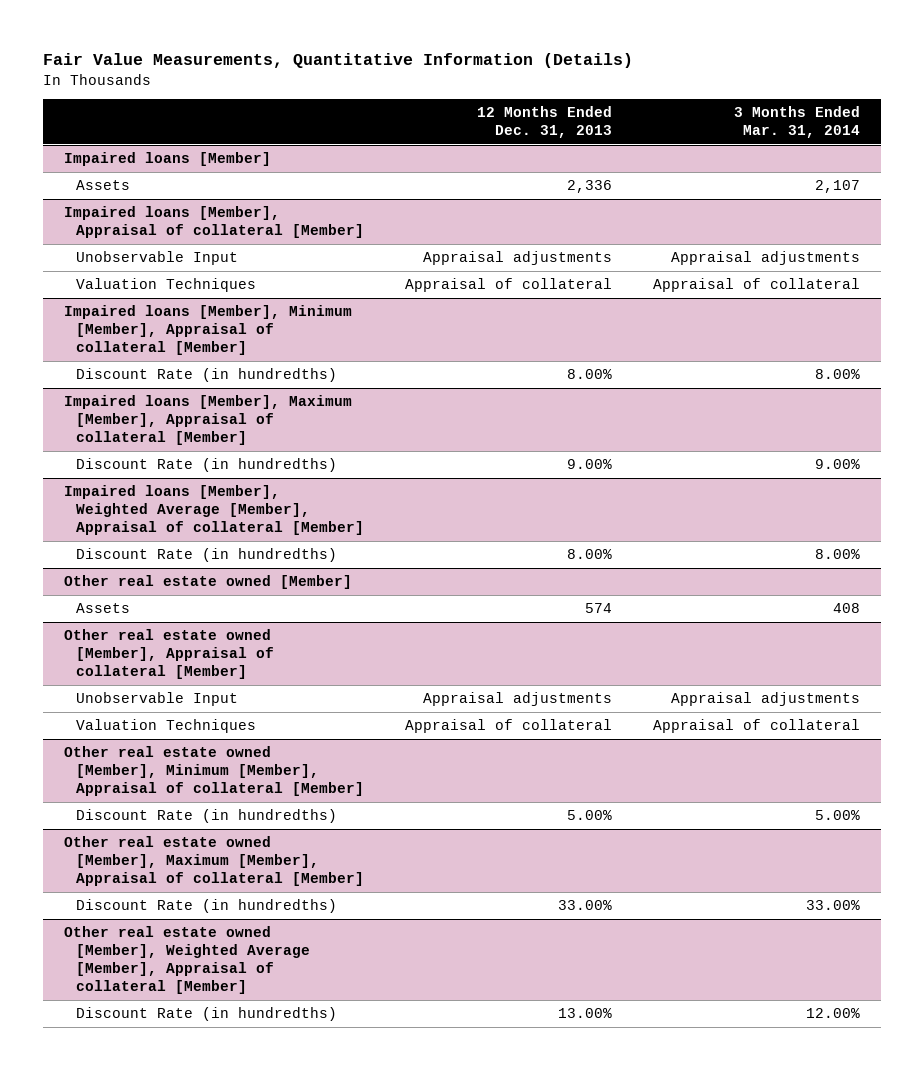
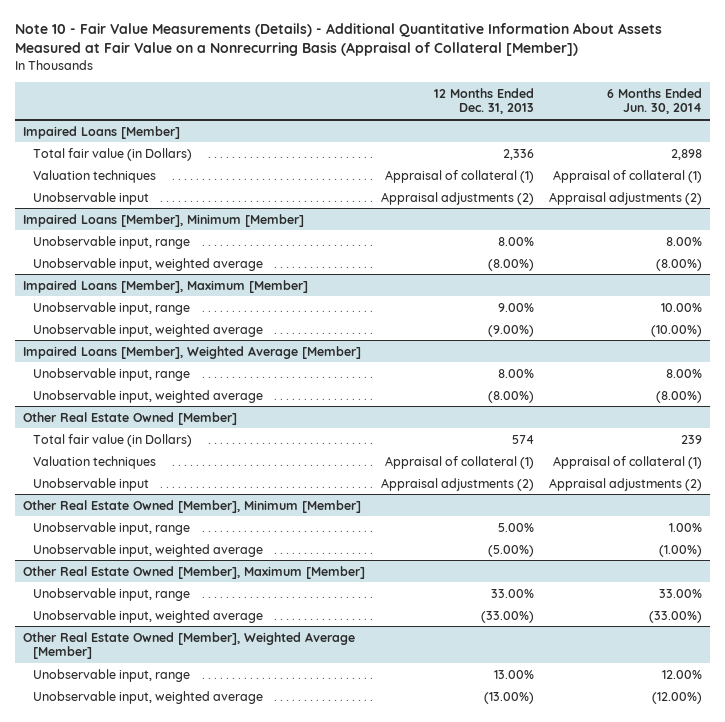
- Fair Value Measurements, Quantitative Information (Details)
+ Note 10 - Fair Value Measurements (Details) - Additional Quantitative Information About Assets Measured at Fair Value on a Nonrecurring Basis (Appraisal of Collateral [Member])
- | 12 Months Ended Dec. 31, 2013 | 3 Months Ended Mar. 31, 2014
+ | 12 Months Ended Dec. 31, 2013 | 6 Months Ended Jun. 30, 2014
- Impaired loans [Member]
- Assets | 2,336 | 2,107
- Impaired loans [Member], Appraisal of collateral [Member]
- Unobservable Input | Appraisal adjustments | Appraisal adjustments
- Valuation Techniques | Appraisal of collateral | Appraisal of collateral
- Impaired loans [Member], Minimum [Member], Appraisal of collateral [Member]
- Discount Rate (in hundredths) | 8.00% | 8.00%
- Impaired loans [Member], Maximum [Member], Appraisal of collateral [Member]
- Discount Rate (in hundredths) | 9.00% | 9.00%
- Impaired loans [Member], Weighted Average [Member], Appraisal of collateral [Member]
- Discount Rate (in hundredths) | 8.00% | 8.00%
- Other real estate owned [Member]
- Assets | 574 | 408
- Other real estate owned [Member], Appraisal of collateral [Member]
- Unobservable Input | Appraisal adjustments | Appraisal adjustments
- Valuation Techniques | Appraisal of collateral | Appraisal of collateral
- Other real estate owned [Member], Minimum [Member], Appraisal of collateral [Member]
- Discount Rate (in hundredths) | 5.00% | 5.00%
- Other real estate owned [Member], Maximum [Member], Appraisal of collateral [Member]
- Discount Rate (in hundredths) | 33.00% | 33.00%
- Other real estate owned [Member], Weighted Average [Member], Appraisal of collateral [Member]
- Discount Rate (in hundredths) | 13.00% | 12.00%
+ Impaired Loans [Member]
+ Total fair value (in Dollars) | 2,336 | 2,898
+ Valuation techniques | Appraisal of collateral (1) | Appraisal of collateral (1)
+ Unobservable input | Appraisal adjustments (2) | Appraisal adjustments (2)
+ Impaired Loans [Member], Minimum [Member]
+ Unobservable input, range | 8.00% | 8.00%
+ Unobservable input, weighted average | (8.00%) | (8.00%)
+ Impaired Loans [Member], Maximum [Member]
+ Unobservable input, range | 9.00% | 10.00%
+ Unobservable input, weighted average | (9.00%) | (10.00%)
+ Impaired Loans [Member], Weighted Average [Member]
+ Unobservable input, range | 8.00% | 8.00%
+ Unobservable input, weighted average | (8.00%) | (8.00%)
+ Other Real Estate Owned [Member]
+ Total fair value (in Dollars) | 574 | 239
+ Valuation techniques | Appraisal of collateral (1) | Appraisal of collateral (1)
+ Unobservable input | Appraisal adjustments (2) | Appraisal adjustments (2)
+ Other Real Estate Owned [Member], Minimum [Member]
+ Unobservable input, range | 5.00% | 1.00%
+ Unobservable input, weighted average | (5.00%) | (1.00%)
+ Other Real Estate Owned [Member], Maximum [Member]
+ Unobservable input, range | 33.00% | 33.00%
+ Unobservable input, weighted average | (33.00%) | (33.00%)
+ Other Real Estate Owned [Member], Weighted Average [Member]
+ Unobservable input, range | 13.00% | 12.00%
+ Unobservable input, weighted average | (13.00%) | (12.00%)

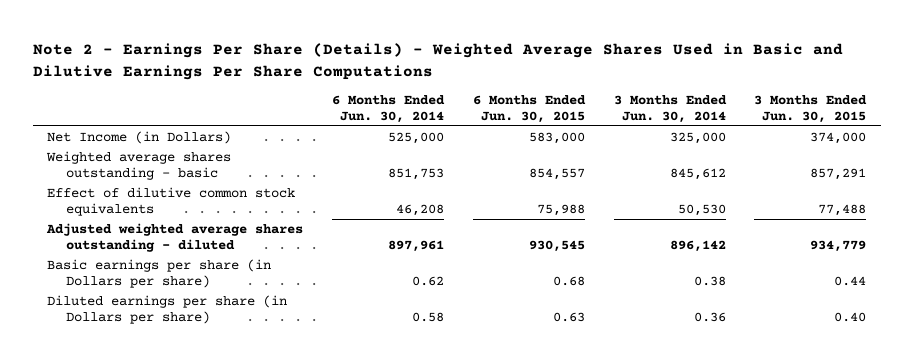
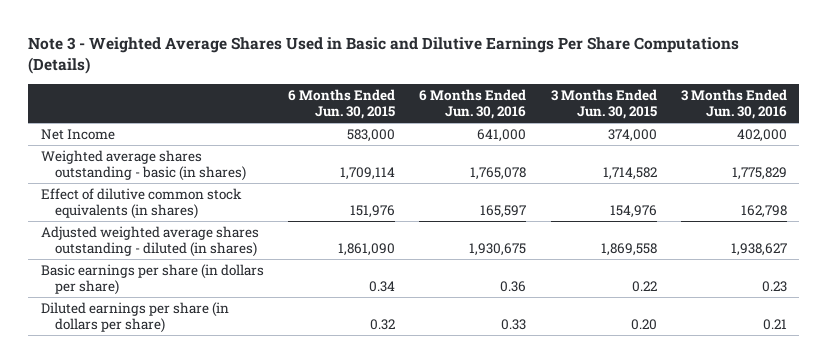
- Note 2 - Earnings Per Share (Details) - Weighted Average Shares Used in Basic and Dilutive Earnings Per Share Computations
+ Note 3 - Weighted Average Shares Used in Basic and Dilutive Earnings Per Share Computations (Details)
- | 6 Months Ended Jun. 30, 2014 | 6 Months Ended Jun. 30, 2015 | 3 Months Ended Jun. 30, 2014 | 3 Months Ended Jun. 30, 2015
+ | 6 Months Ended Jun. 30, 2015 | 6 Months Ended Jun. 30, 2016 | 3 Months Ended Jun. 30, 2015 | 3 Months Ended Jun. 30, 2016
- Net Income (in Dollars) | 525,000 | 583,000 | 325,000 | 374,000
- Weighted average shares outstanding - basic | 851,753 | 854,557 | 845,612 | 857,291
- Effect of dilutive common stock equivalents | 46,208 | 75,988 | 50,530 | 77,488
- Adjusted weighted average shares outstanding - diluted | 897,961 | 930,545 | 896,142 | 934,779
- Basic earnings per share (in Dollars per share) | 0.62 | 0.68 | 0.38 | 0.44
- Diluted earnings per share (in Dollars per share) | 0.58 | 0.63 | 0.36 | 0.40
+ Net Income | 583,000 | 641,000 | 374,000 | 402,000
+ Weighted average shares outstanding - basic (in shares) | 1,709,114 | 1,765,078 | 1,714,582 | 1,775,829
+ Effect of dilutive common stock equivalents (in shares) | 151,976 | 165,597 | 154,976 | 162,798
+ Adjusted weighted average shares outstanding - diluted (in shares) | 1,861,090 | 1,930,675 | 1,869,558 | 1,938,627
+ Basic earnings per share (in dollars per share) | 0.34 | 0.36 | 0.22 | 0.23
+ Diluted earnings per share (in dollars per share) | 0.32 | 0.33 | 0.20 | 0.21

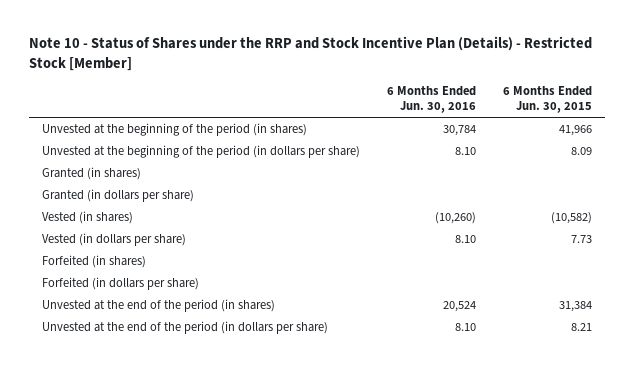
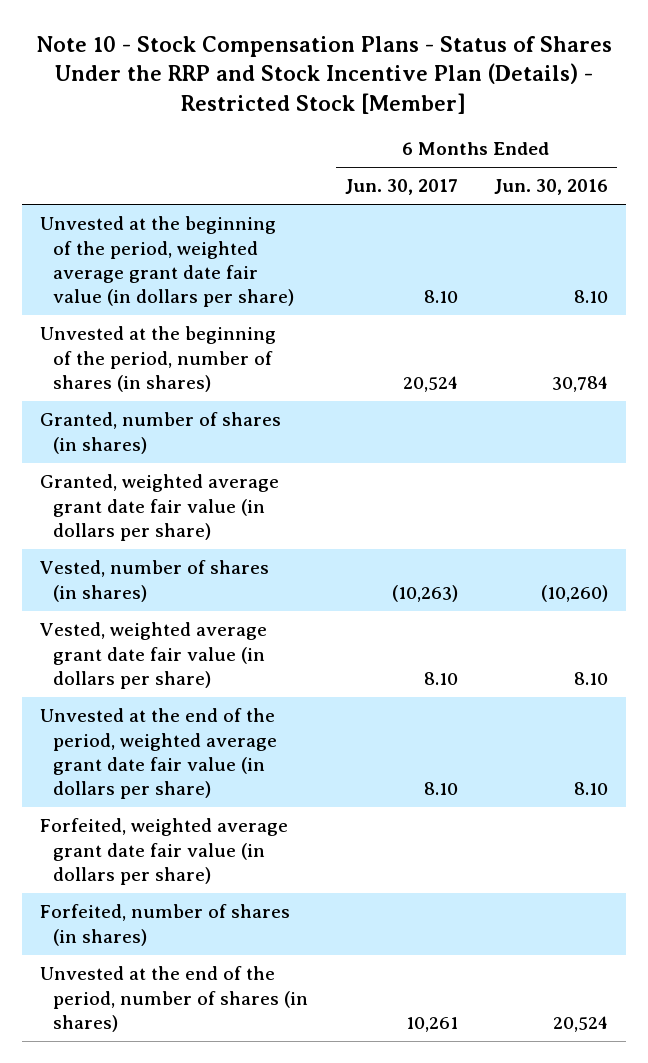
- Note 10 - Status of Shares under the RRP and Stock Incentive Plan (Details) - Restricted Stock [Member]
+ Note 10 - Stock Compensation Plans - Status of Shares Under the RRP and Stock Incentive Plan (Details) - Restricted Stock [Member]
- | 6 Months Ended Jun. 30, 2016 | 6 Months Ended Jun. 30, 2015
+ | 6 Months Ended Jun. 30, 2017 | 6 Months Ended Jun. 30, 2016
- Unvested at the beginning of the period (in shares) | 30,784 | 41,966
- Unvested at the beginning of the period (in dollars per share) | 8.10 | 8.09
- Granted (in shares)
- Granted (in dollars per share)
- Vested (in shares) | (10,260) | (10,582)
- Vested (in dollars per share) | 8.10 | 7.73
- Forfeited (in shares)
- Forfeited (in dollars per share)
- Unvested at the end of the period (in shares) | 20,524 | 31,384
- Unvested at the end of the period (in dollars per share) | 8.10 | 8.21
+ Unvested at the beginning of the period, weighted average grant date fair value (in dollars per share) | 8.10 | 8.10
+ Unvested at the beginning of the period, number of shares (in shares) | 20,524 | 30,784
+ Granted, number of shares (in shares)
+ Granted, weighted average grant date fair value (in dollars per share)
+ Vested, number of shares (in shares) | (10,263) | (10,260)
+ Vested, weighted average grant date fair value (in dollars per share) | 8.10 | 8.10
+ Unvested at the end of the period, weighted average grant date fair value (in dollars per share) | 8.10 | 8.10
+ Forfeited, weighted average grant date fair value (in dollars per share)
+ Forfeited, number of shares (in shares)
+ Unvested at the end of the period, number of shares (in shares) | 10,261 | 20,524

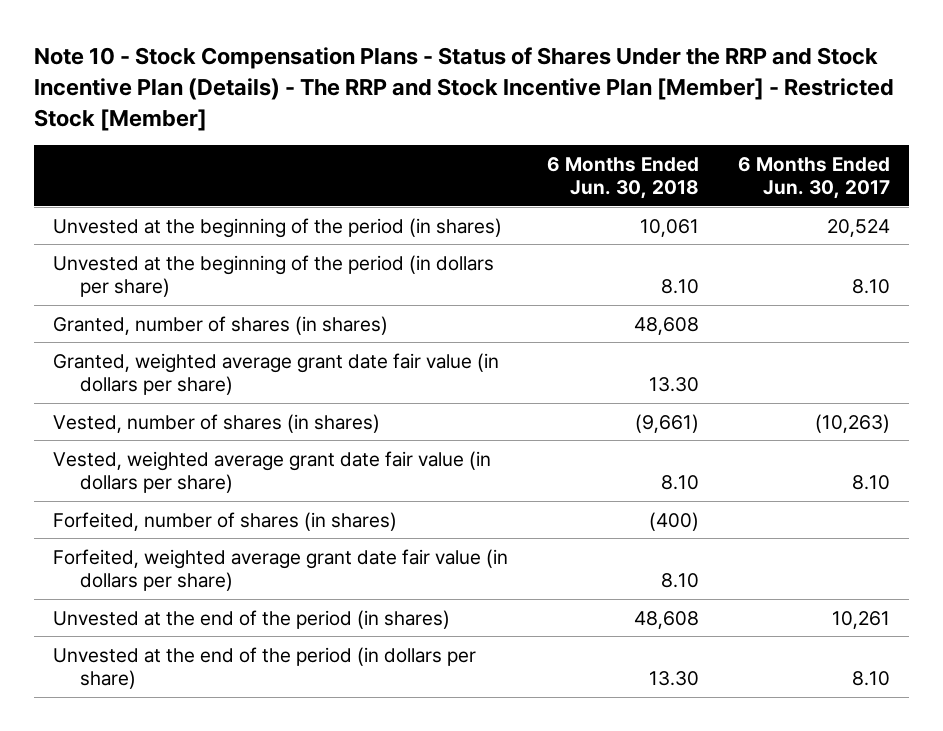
- Note 10 - Stock Compensation Plans - Status of Shares Under the RRP and Stock Incentive Plan (Details) - Restricted Stock [Member]
+ Note 10 - Stock Compensation Plans - Status of Shares Under the RRP and Stock Incentive Plan (Details) - The RRP and Stock Incentive Plan [Member] - Restricted Stock [Member]
- | 6 Months Ended Jun. 30, 2017 | 6 Months Ended Jun. 30, 2016
+ | 6 Months Ended Jun. 30, 2018 | 6 Months Ended Jun. 30, 2017
- Unvested at the beginning of the period, weighted average grant date fair value (in dollars per share) | 8.10 | 8.10
- Unvested at the beginning of the period, number of shares (in shares) | 20,524 | 30,784
+ Unvested at the beginning of the period (in shares) | 10,061 | 20,524
+ Unvested at the beginning of the period (in dollars per share) | 8.10 | 8.10
- Unvested at the end of the period, weighted average grant date fair value (in dollars per share) | 8.10 | 8.10
- Unvested at the end of the period, number of shares (in shares) | 10,261 | 20,524
moved down: Forfeited, weighted average grant date fair value (in dollars per share) | 8.10 |
+ Unvested at the end of the period (in shares) | 48,608 | 10,261
+ Unvested at the end of the period (in dollars per share) | 13.30 | 8.10

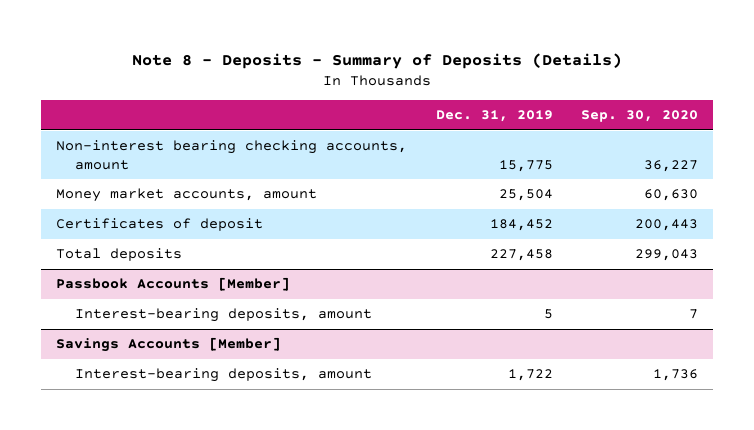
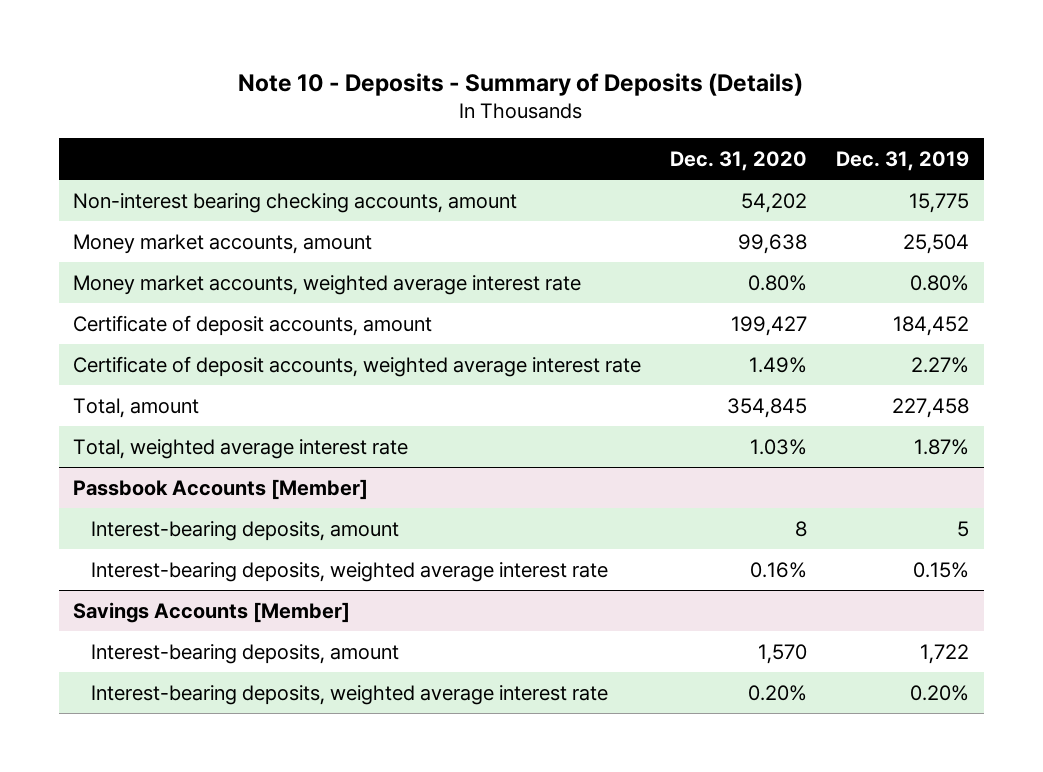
- Note 8 - Deposits - Summary of Deposits (Details)
+ Note 10 - Deposits - Summary of Deposits (Details)
- | Dec. 31, 2019 | Sep. 30, 2020
+ | Dec. 31, 2020 | Dec. 31, 2019
- Certificates of deposit | 184,452 | 200,443
- Total deposits | 227,458 | 299,043
+ Money market accounts, weighted average interest rate | 0.80% | 0.80%
+ Certificate of deposit accounts, amount | 199,427 | 184,452
+ Certificate of deposit accounts, weighted average interest rate | 1.49% | 2.27%
+ Total, amount | 354,845 | 227,458
+ Total, weighted average interest rate | 1.03% | 1.87%
@ Passbook Accounts [Member]
+ Interest-bearing deposits, weighted average interest rate | 0.16% | 0.15%
@ Savings Accounts [Member]
+ Interest-bearing deposits, weighted average interest rate | 0.20% | 0.20%

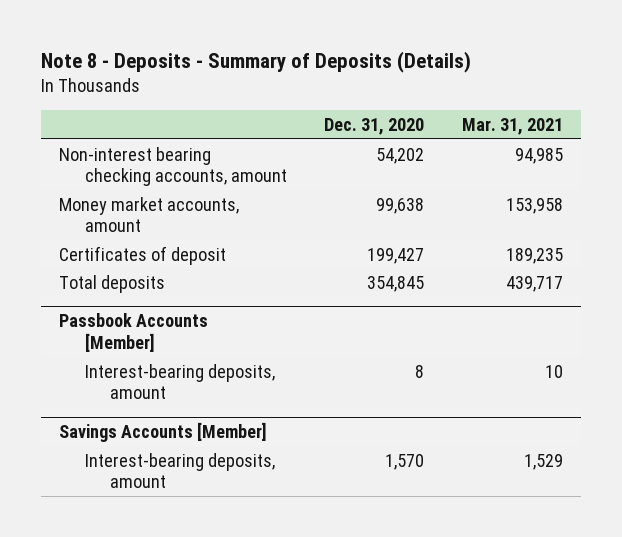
- Note 10 - Deposits - Summary of Deposits (Details)
+ Note 8 - Deposits - Summary of Deposits (Details)
- | Dec. 31, 2020 | Dec. 31, 2019
+ | Dec. 31, 2020 | Mar. 31, 2021
- Money market accounts, weighted average interest rate | 0.80% | 0.80%
- Certificate of deposit accounts, amount | 199,427 | 184,452
- Certificate of deposit accounts, weighted average interest rate | 1.49% | 2.27%
- Total, amount | 354,845 | 227,458
- Total, weighted average interest rate | 1.03% | 1.87%
+ Certificates of deposit | 199,427 | 189,235
+ Total deposits | 354,845 | 439,717
@ Passbook Accounts [Member]
- Interest-bearing deposits, weighted average interest rate | 0.16% | 0.15%
@ Savings Accounts [Member]
- Interest-bearing deposits, weighted average interest rate | 0.20% | 0.20%

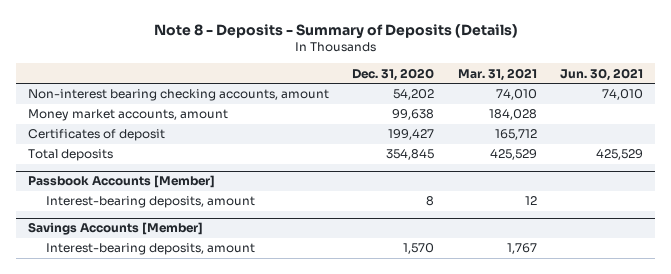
- | Dec. 31, 2020 | Mar. 31, 2021
+ | Dec. 31, 2020 | Mar. 31, 2021 | Jun. 30, 2021
- Non-interest bearing checking accounts, amount | 54,202 | 94,985
- Money market accounts, amount | 99,638 | 153,958
- Certificates of deposit | 199,427 | 189,235
- Total deposits | 354,845 | 439,717
+ Non-interest bearing checking accounts, amount | 54,202 | 74,010 | 74,010
+ Money market accounts, amount | 99,638 | 184,028 |
+ Certificates of deposit | 199,427 | 165,712 |
+ Total deposits | 354,845 | 425,529 | 425,529
@ Passbook Accounts [Member]
- Interest-bearing deposits, amount | 8 | 10
+ Interest-bearing deposits, amount | 8 | 12 |
@ Savings Accounts [Member]
- Interest-bearing deposits, amount | 1,570 | 1,529
+ Interest-bearing deposits, amount | 1,570 | 1,767 |

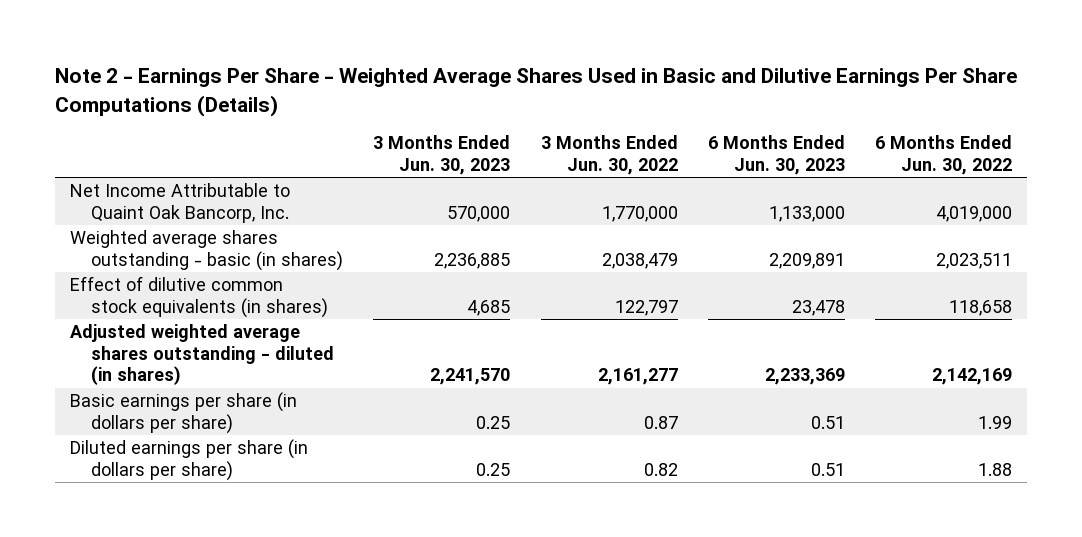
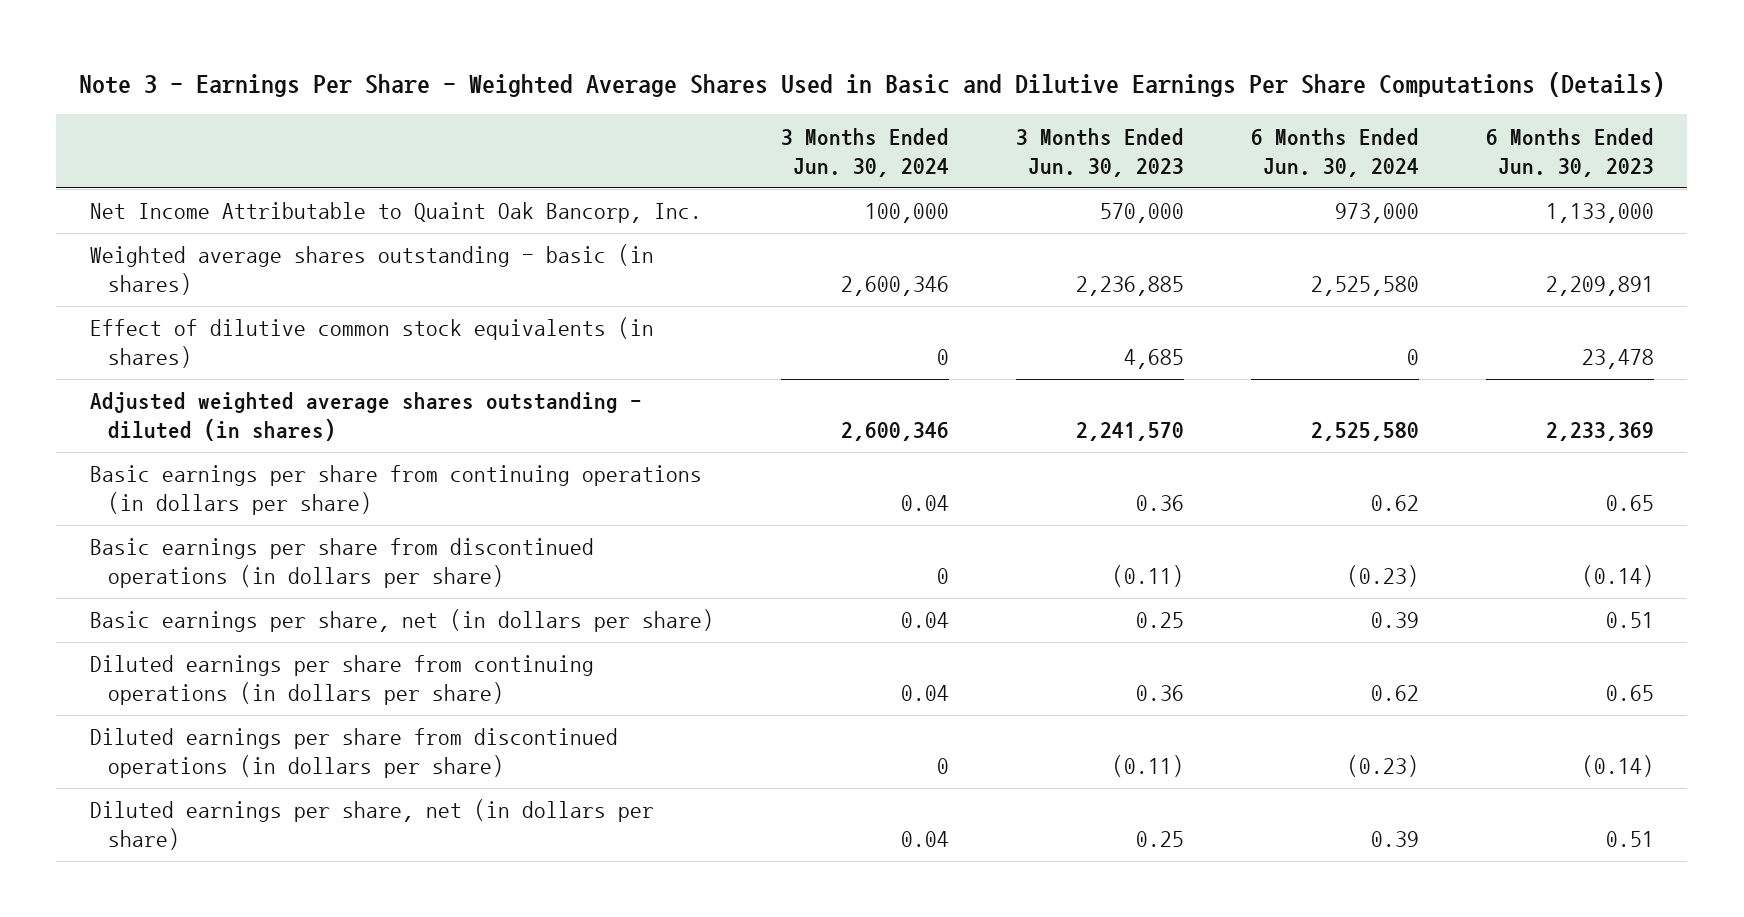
- Note 2 - Earnings Per Share - Weighted Average Shares Used in Basic and Dilutive Earnings Per Share Computations (Details)
+ Note 3 - Earnings Per Share - Weighted Average Shares Used in Basic and Dilutive Earnings Per Share Computations (Details)
- | 3 Months Ended Jun. 30, 2023 | 3 Months Ended Jun. 30, 2022 | 6 Months Ended Jun. 30, 2023 | 6 Months Ended Jun. 30, 2022
+ | 3 Months Ended Jun. 30, 2024 | 3 Months Ended Jun. 30, 2023 | 6 Months Ended Jun. 30, 2024 | 6 Months Ended Jun. 30, 2023
- Basic earnings per share (in dollars per share) | 0.25 | 0.87 | 0.51 | 1.99
- Diluted earnings per share (in dollars per share) | 0.25 | 0.82 | 0.51 | 1.88
+ Basic earnings per share from continuing operations (in dollars per share) | 0.04 | 0.36 | 0.62 | 0.65
+ Basic earnings per share from discontinued operations (in dollars per share) | 0 | (0.11) | (0.23) | (0.14)
+ Basic earnings per share, net (in dollars per share) | 0.04 | 0.25 | 0.39 | 0.51
+ Diluted earnings per share from continuing operations (in dollars per share) | 0.04 | 0.36 | 0.62 | 0.65
+ Diluted earnings per share from discontinued operations (in dollars per share) | 0 | (0.11) | (0.23) | (0.14)
+ Diluted earnings per share, net (in dollars per share) | 0.04 | 0.25 | 0.39 | 0.51

